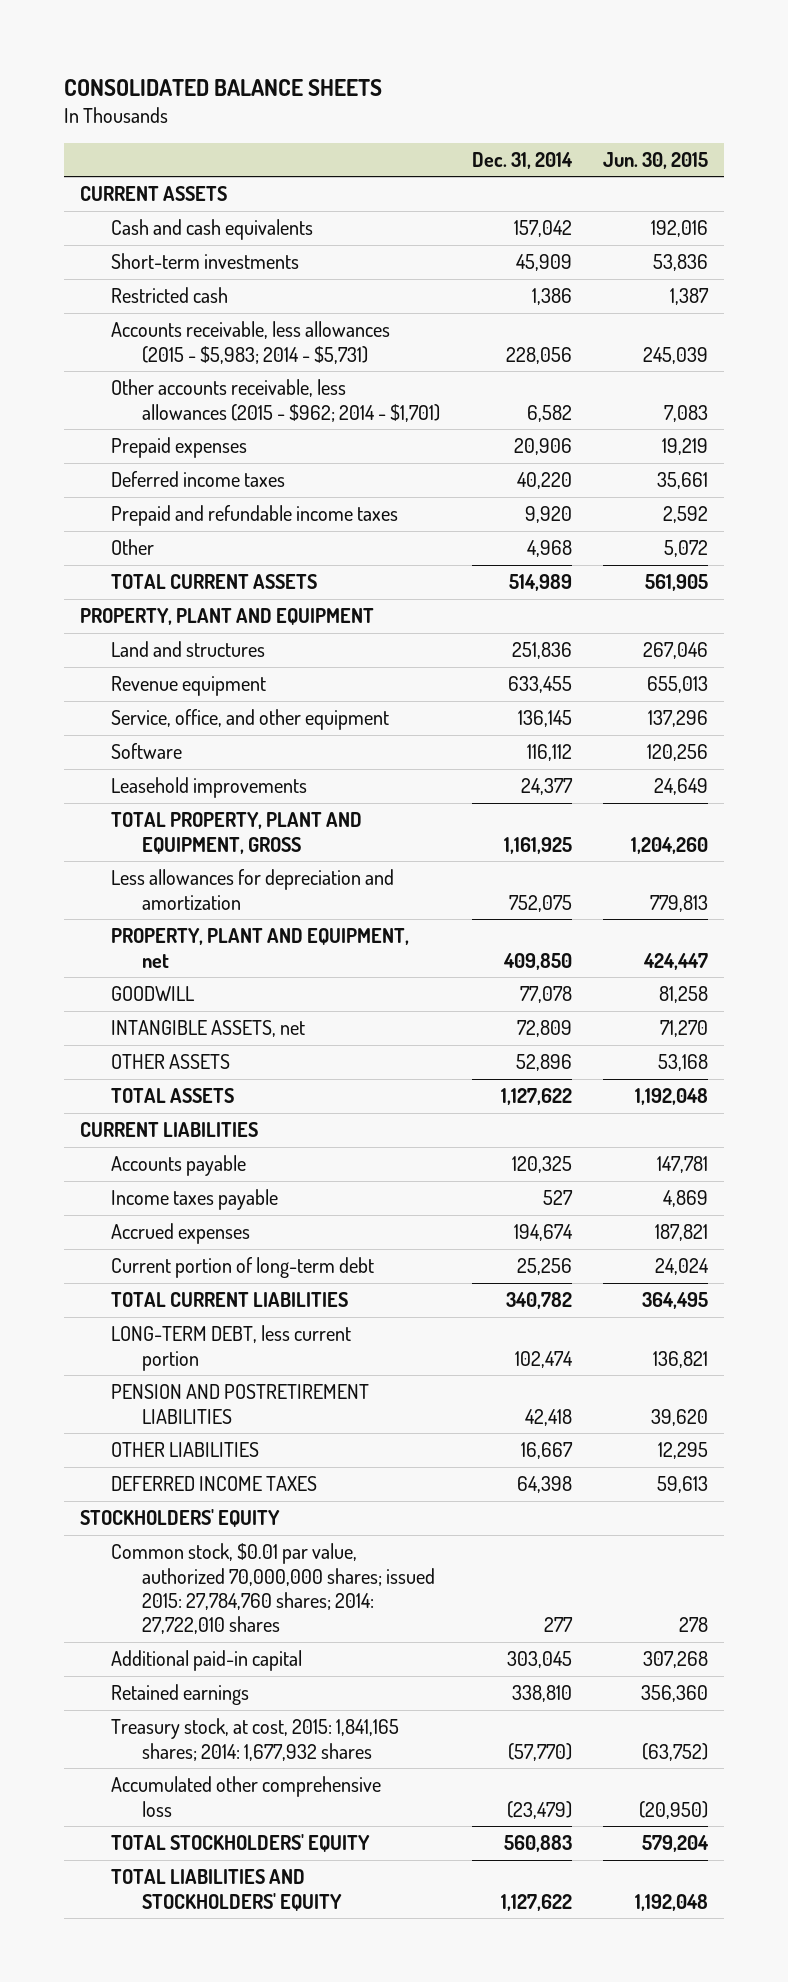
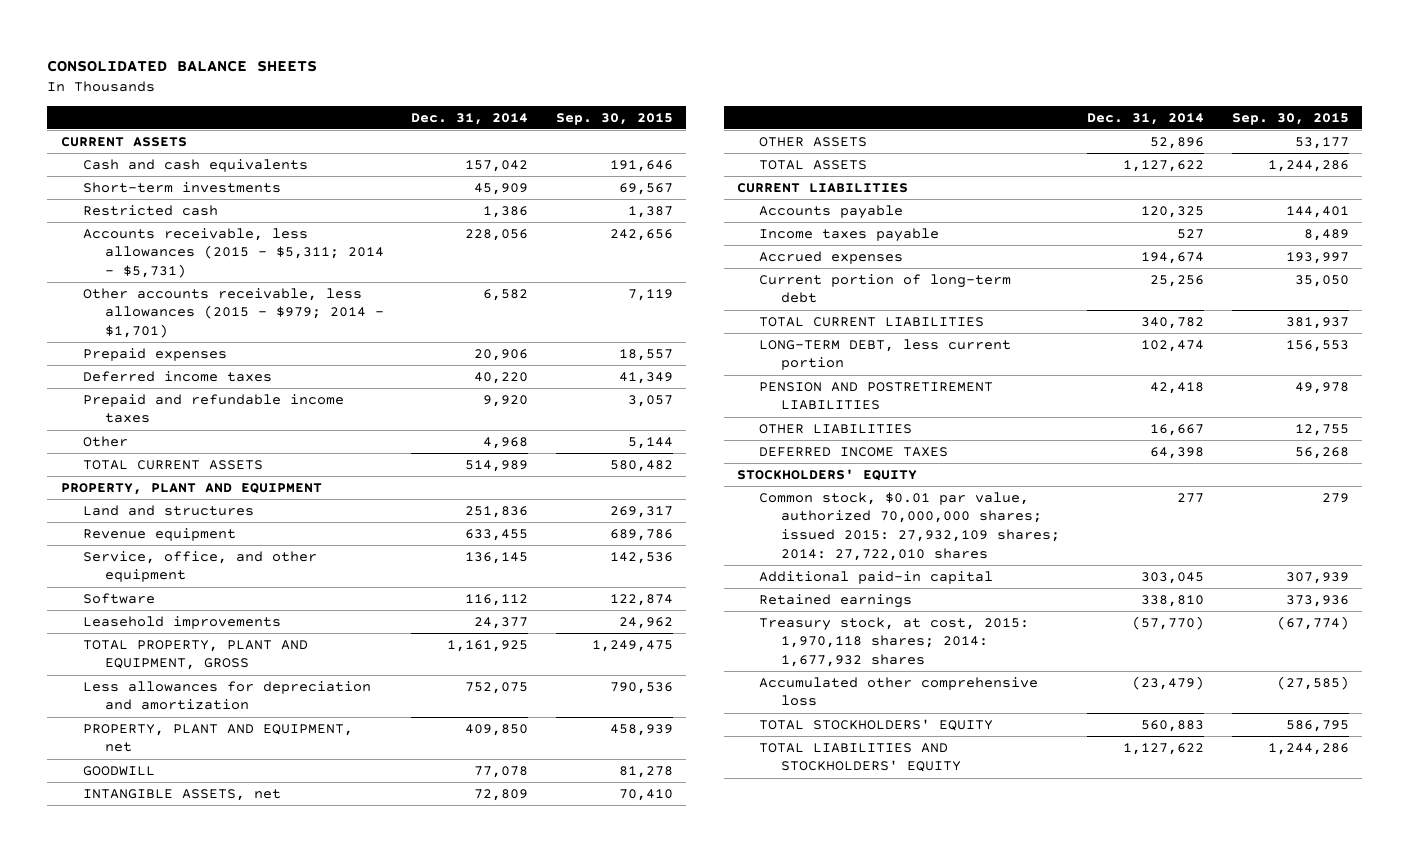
- | Dec. 31, 2014 | Jun. 30, 2015
+ | Dec. 31, 2014 | Sep. 30, 2015
- Accounts receivable, less allowances (2015 - $5,983; 2014 - $5,731) | 228,056 | 245,039
- Other accounts receivable, less allowances (2015 - $962; 2014 - $1,701) | 6,582 | 7,083
+ Accounts receivable, less allowances (2015 - $5,311; 2014 - $5,731) | 228,056 | 242,656
+ Other accounts receivable, less allowances (2015 - $979; 2014 - $1,701) | 6,582 | 7,119
- Common stock, $0.01 par value, authorized 70,000,000 shares; issued 2015: 27,784,760 shares; 2014: 27,722,010 shares | 277 | 278
+ Common stock, $0.01 par value, authorized 70,000,000 shares; issued 2015: 27,932,109 shares; 2014: 27,722,010 shares | 277 | 279
- Treasury stock, at cost, 2015: 1,841,165 shares; 2014: 1,677,932 shares | (57,770) | (63,752)
+ Treasury stock, at cost, 2015: 1,970,118 shares; 2014: 1,677,932 shares | (57,770) | (67,774)

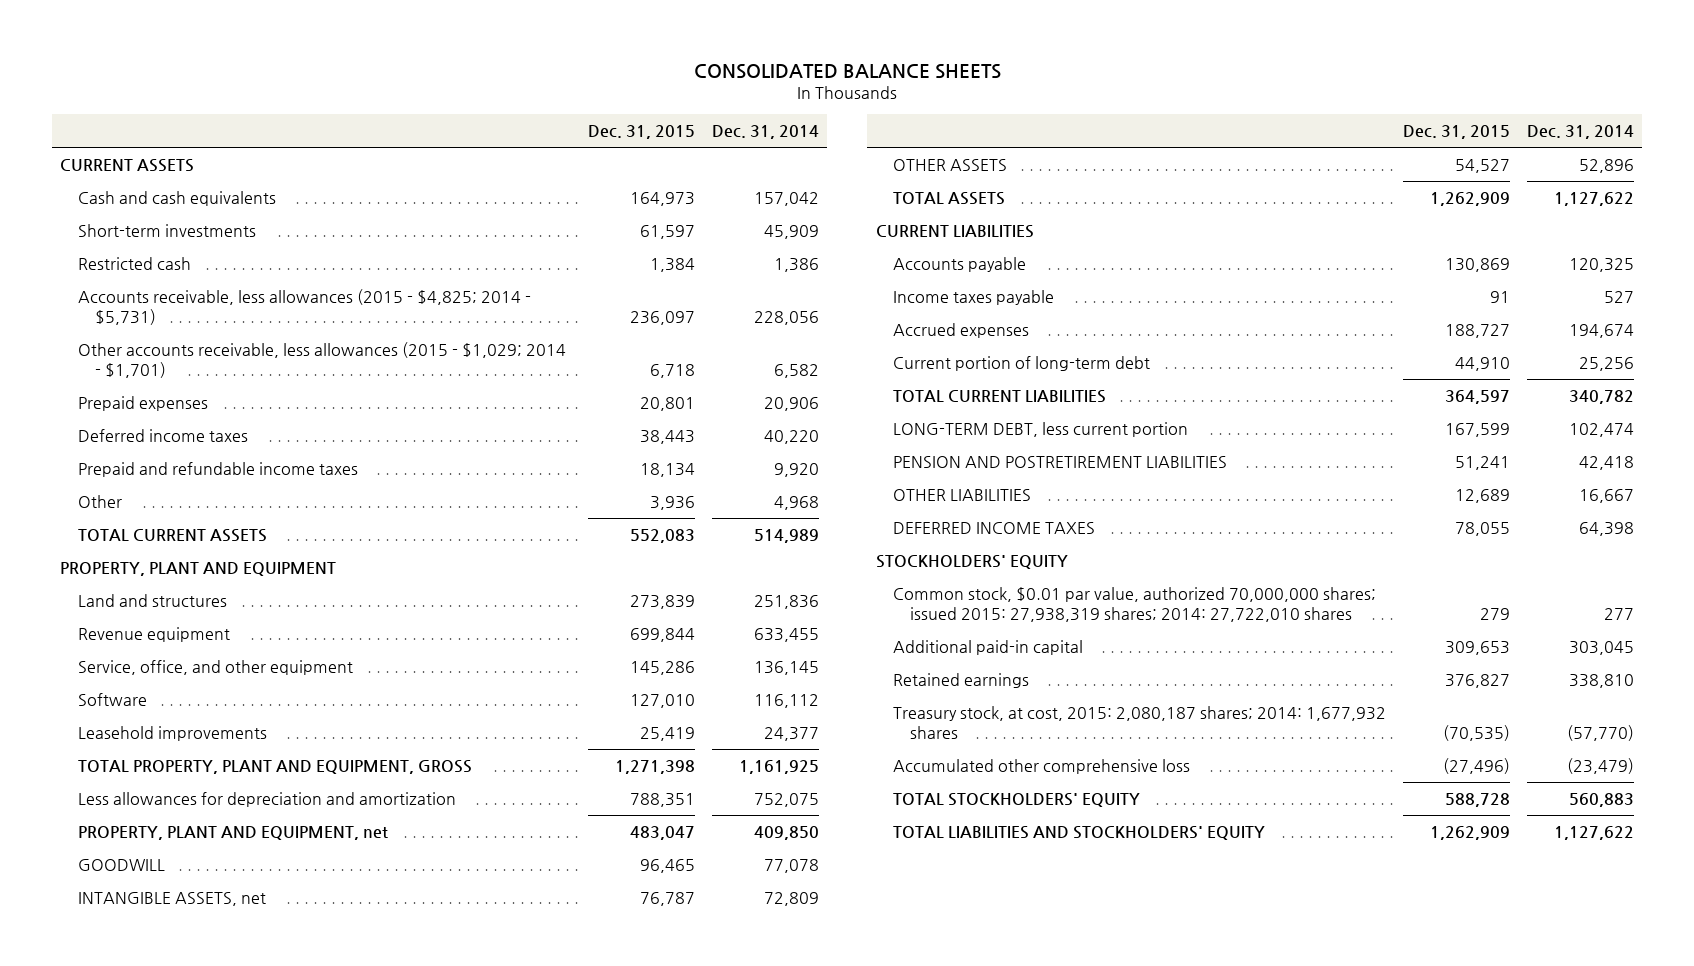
- | Dec. 31, 2014 | Sep. 30, 2015
+ | Dec. 31, 2015 | Dec. 31, 2014
- Accounts receivable, less allowances (2015 - $5,311; 2014 - $5,731) | 228,056 | 242,656
- Other accounts receivable, less allowances (2015 - $979; 2014 - $1,701) | 6,582 | 7,119
+ Accounts receivable, less allowances (2015 - $4,825; 2014 - $5,731) | 236,097 | 228,056
+ Other accounts receivable, less allowances (2015 - $1,029; 2014 - $1,701) | 6,718 | 6,582
- Common stock, $0.01 par value, authorized 70,000,000 shares; issued 2015: 27,932,109 shares; 2014: 27,722,010 shares | 277 | 279
+ Common stock, $0.01 par value, authorized 70,000,000 shares; issued 2015: 27,938,319 shares; 2014: 27,722,010 shares | 279 | 277
- Treasury stock, at cost, 2015: 1,970,118 shares; 2014: 1,677,932 shares | (57,770) | (67,774)
+ Treasury stock, at cost, 2015: 2,080,187 shares; 2014: 1,677,932 shares | (70,535) | (57,770)

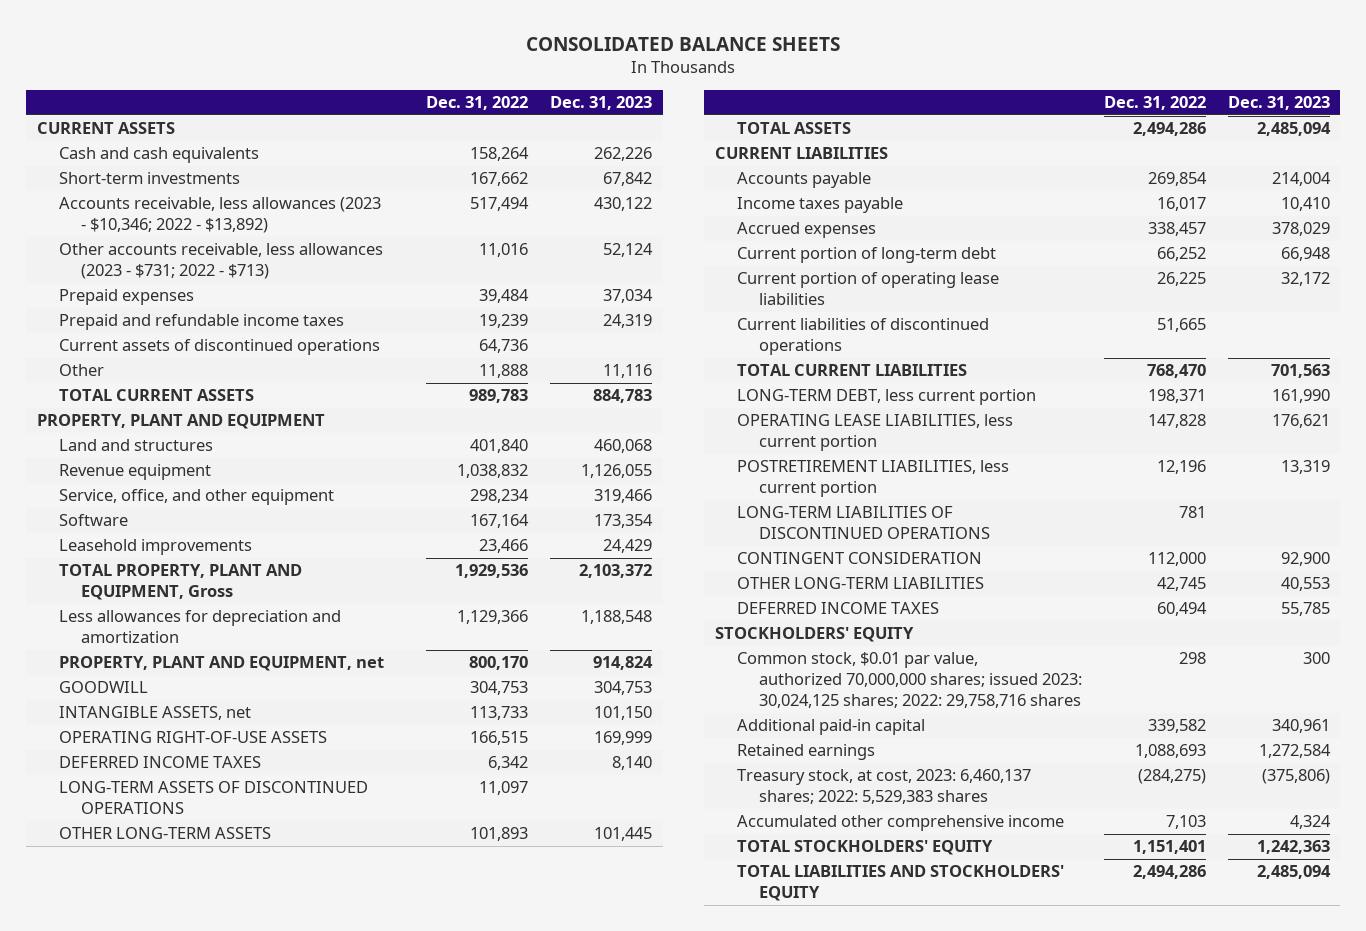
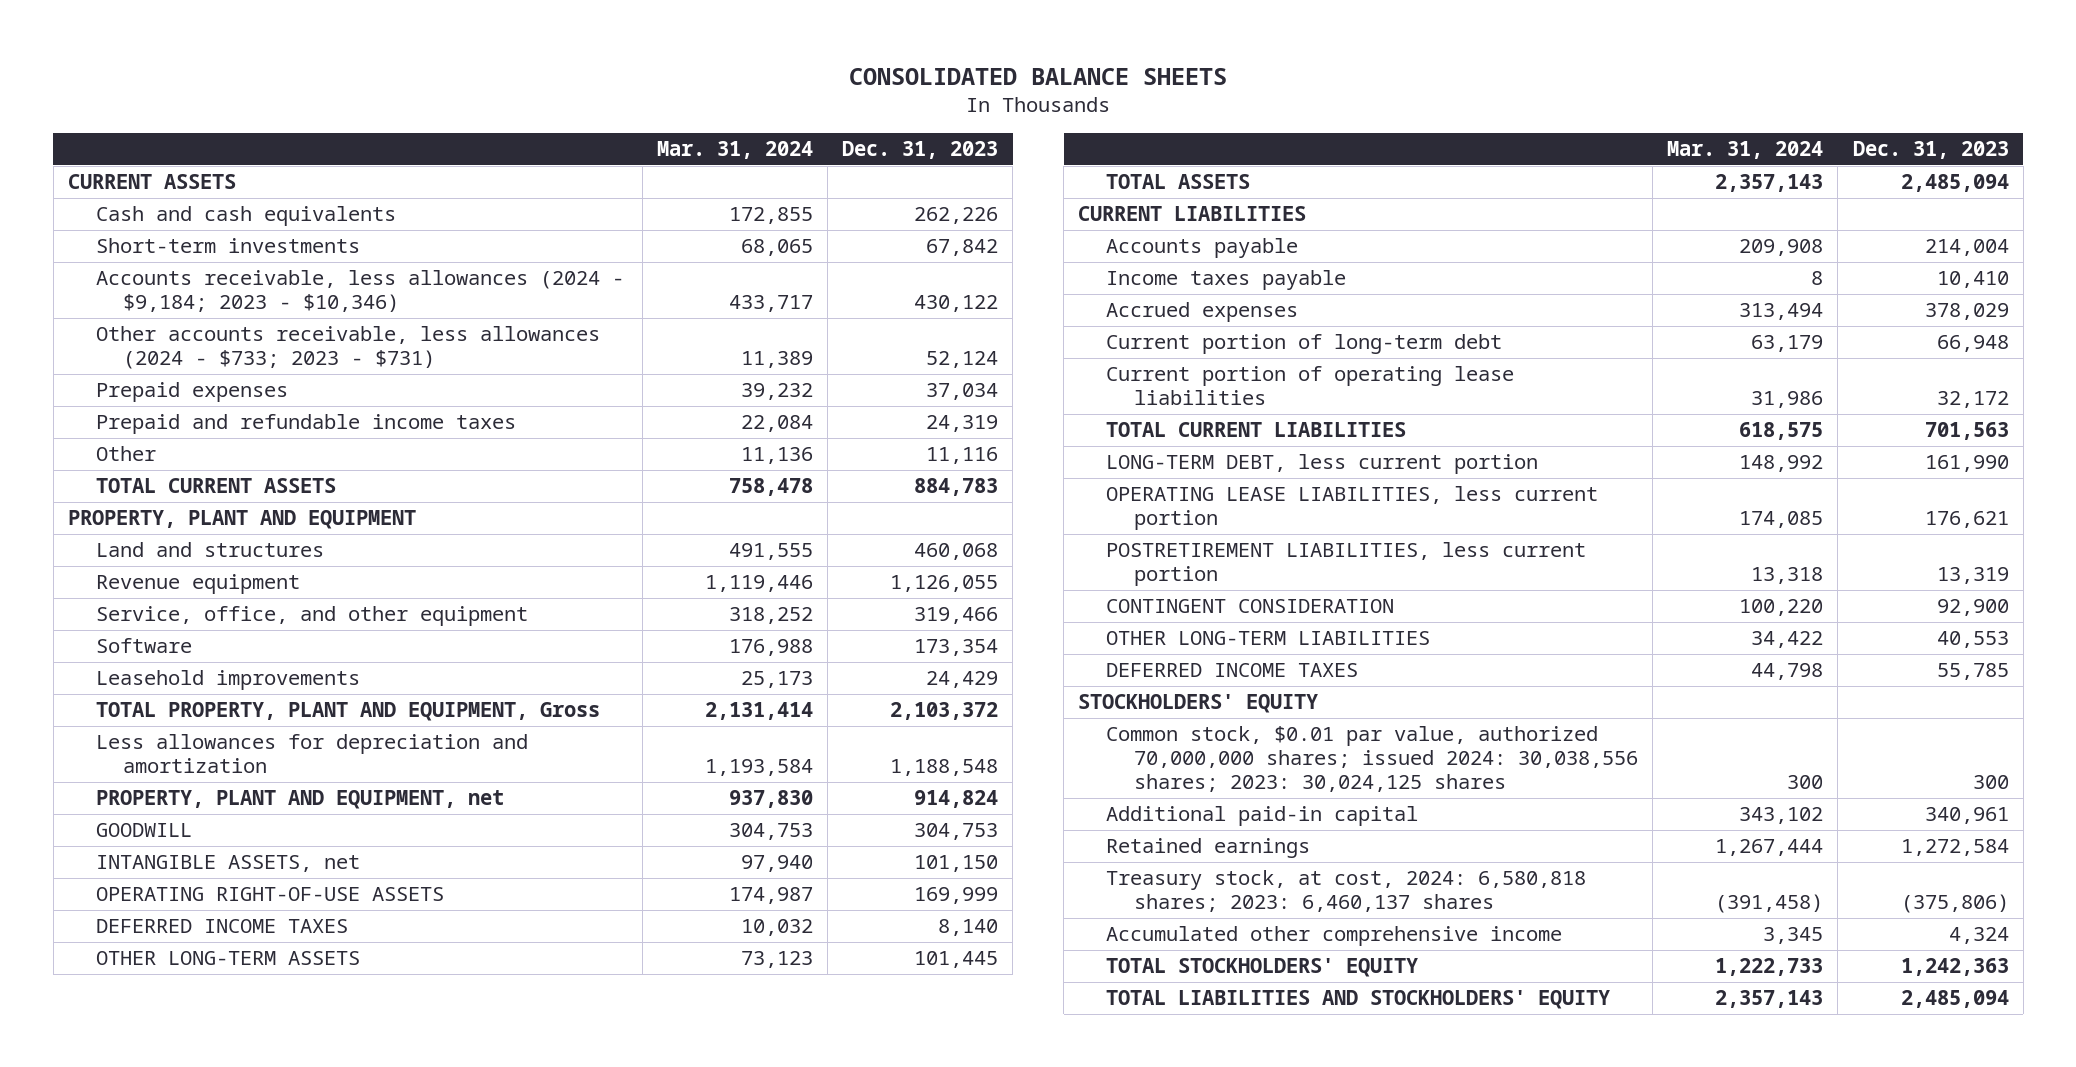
- | Dec. 31, 2022 | Dec. 31, 2023
+ | Mar. 31, 2024 | Dec. 31, 2023
- Accounts receivable, less allowances (2023 - $10,346; 2022 - $13,892) | 517,494 | 430,122
- Other accounts receivable, less allowances (2023 - $731; 2022 - $713) | 11,016 | 52,124
+ Accounts receivable, less allowances (2024 - $9,184; 2023 - $10,346) | 433,717 | 430,122
+ Other accounts receivable, less allowances (2024 - $733; 2023 - $731) | 11,389 | 52,124
- Current assets of discontinued operations | 64,736 |
- LONG-TERM ASSETS OF DISCONTINUED OPERATIONS | 11,097 |
- Current liabilities of discontinued operations | 51,665 |
- LONG-TERM LIABILITIES OF DISCONTINUED OPERATIONS | 781 |
- Common stock, $0.01 par value, authorized 70,000,000 shares; issued 2023: 30,024,125 shares; 2022: 29,758,716 shares | 298 | 300
+ Common stock, $0.01 par value, authorized 70,000,000 shares; issued 2024: 30,038,556 shares; 2023: 30,024,125 shares | 300 | 300
- Treasury stock, at cost, 2023: 6,460,137 shares; 2022: 5,529,383 shares | (284,275) | (375,806)
+ Treasury stock, at cost, 2024: 6,580,818 shares; 2023: 6,460,137 shares | (391,458) | (375,806)

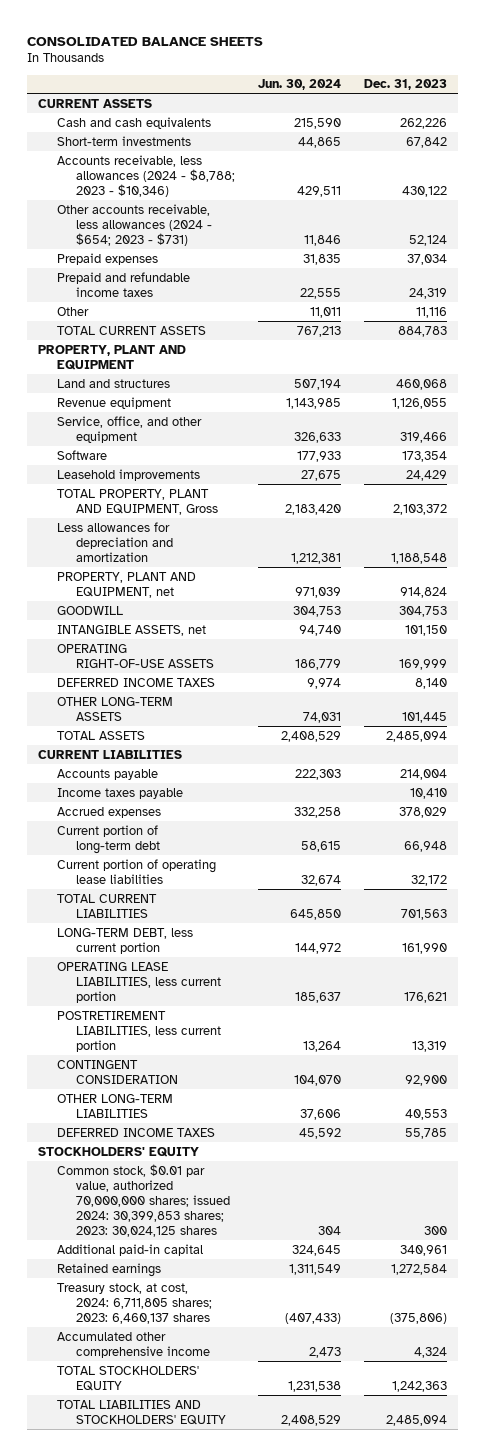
- | Mar. 31, 2024 | Dec. 31, 2023
+ | Jun. 30, 2024 | Dec. 31, 2023
- Accounts receivable, less allowances (2024 - $9,184; 2023 - $10,346) | 433,717 | 430,122
- Other accounts receivable, less allowances (2024 - $733; 2023 - $731) | 11,389 | 52,124
+ Accounts receivable, less allowances (2024 - $8,788; 2023 - $10,346) | 429,511 | 430,122
+ Other accounts receivable, less allowances (2024 - $654; 2023 - $731) | 11,846 | 52,124
- Common stock, $0.01 par value, authorized 70,000,000 shares; issued 2024: 30,038,556 shares; 2023: 30,024,125 shares | 300 | 300
+ Common stock, $0.01 par value, authorized 70,000,000 shares; issued 2024: 30,399,853 shares; 2023: 30,024,125 shares | 304 | 300
- Treasury stock, at cost, 2024: 6,580,818 shares; 2023: 6,460,137 shares | (391,458) | (375,806)
+ Treasury stock, at cost, 2024: 6,711,805 shares; 2023: 6,460,137 shares | (407,433) | (375,806)

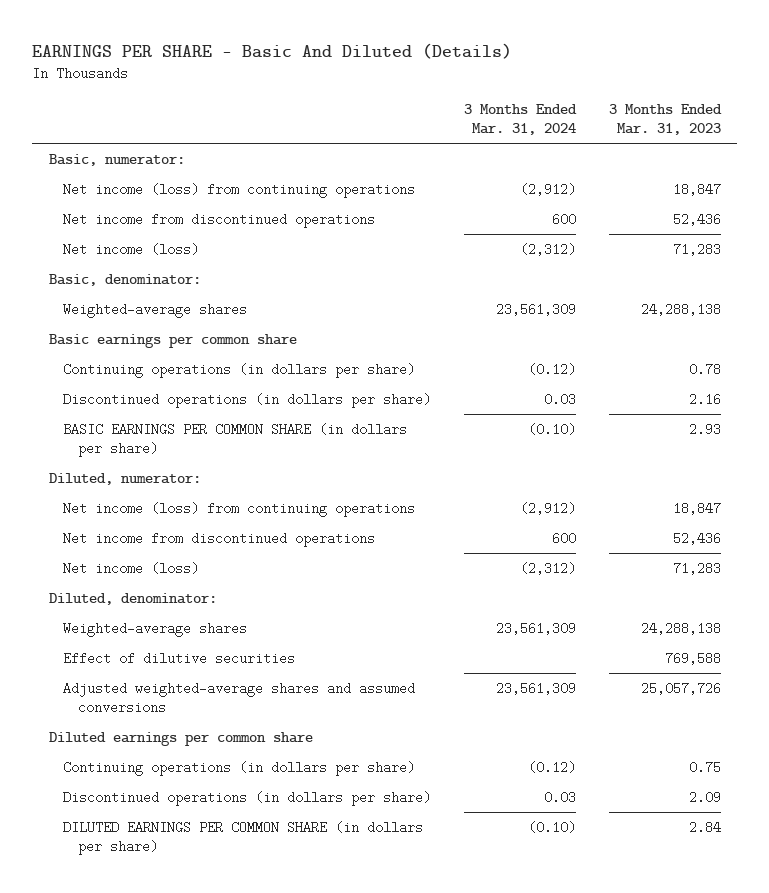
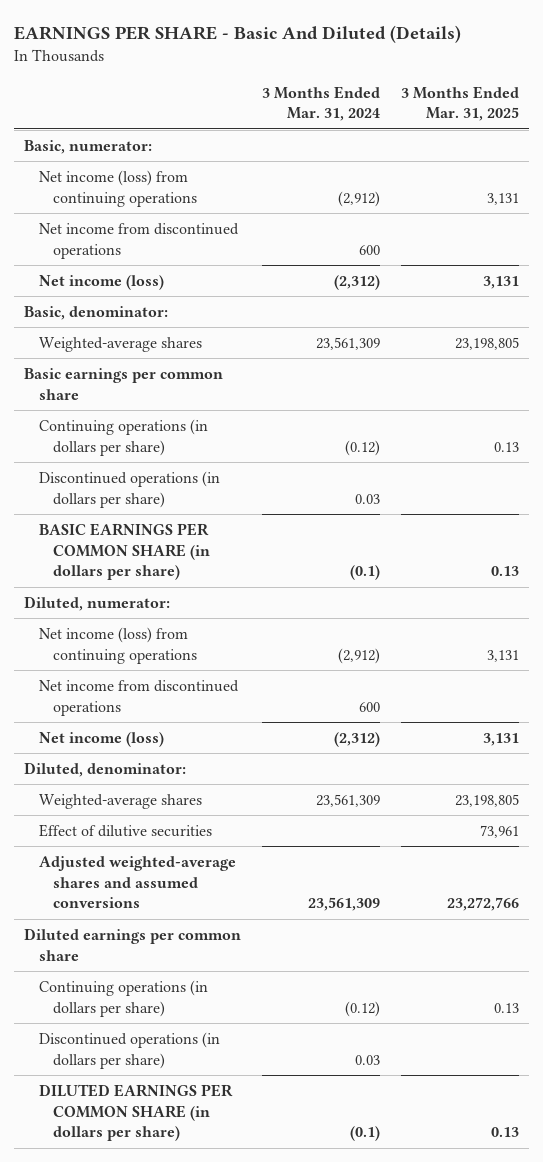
- | 3 Months Ended Mar. 31, 2024 | 3 Months Ended Mar. 31, 2023
+ | 3 Months Ended Mar. 31, 2024 | 3 Months Ended Mar. 31, 2025
- BASIC EARNINGS PER COMMON SHARE (in dollars per share) | (0.10) | 2.93
+ BASIC EARNINGS PER COMMON SHARE (in dollars per share) | (0.1) | 0.13
- DILUTED EARNINGS PER COMMON SHARE (in dollars per share) | (0.10) | 2.84
+ DILUTED EARNINGS PER COMMON SHARE (in dollars per share) | (0.1) | 0.13

